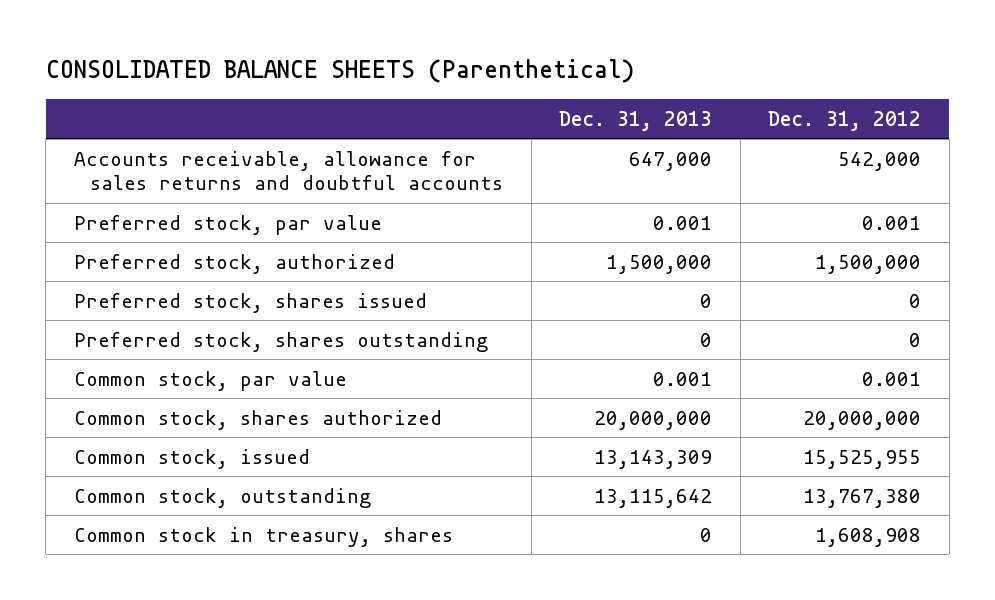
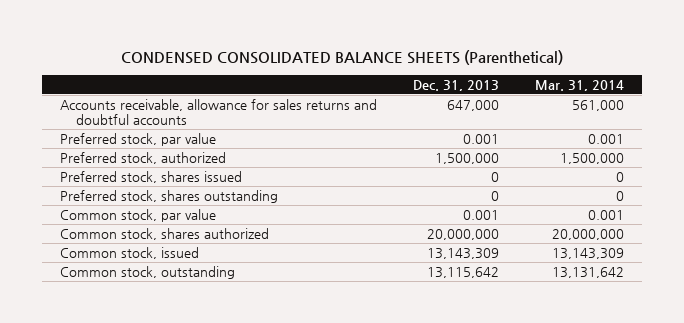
- CONSOLIDATED BALANCE SHEETS (Parenthetical)
+ CONDENSED CONSOLIDATED BALANCE SHEETS (Parenthetical)
- | Dec. 31, 2013 | Dec. 31, 2012
+ | Dec. 31, 2013 | Mar. 31, 2014
- Common stock in treasury, shares | 0 | 1,608,908

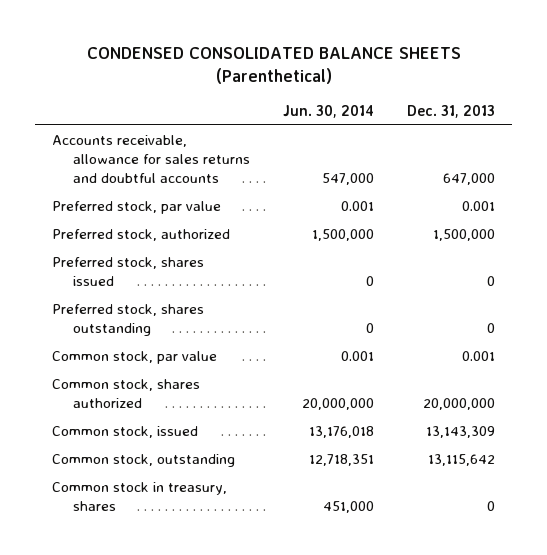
- | Dec. 31, 2013 | Mar. 31, 2014
+ | Jun. 30, 2014 | Dec. 31, 2013
+ Common stock in treasury, shares | 451,000 | 0

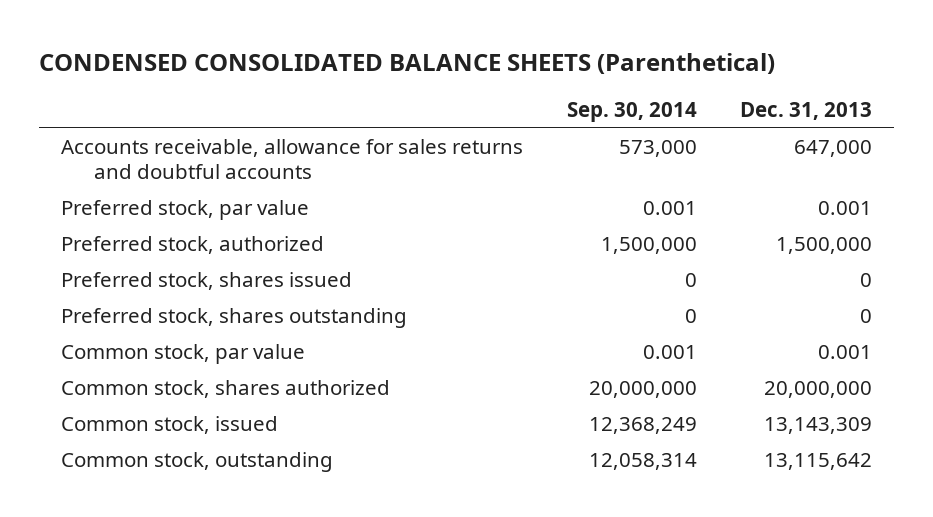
- | Jun. 30, 2014 | Dec. 31, 2013
+ | Sep. 30, 2014 | Dec. 31, 2013
- Common stock in treasury, shares | 451,000 | 0

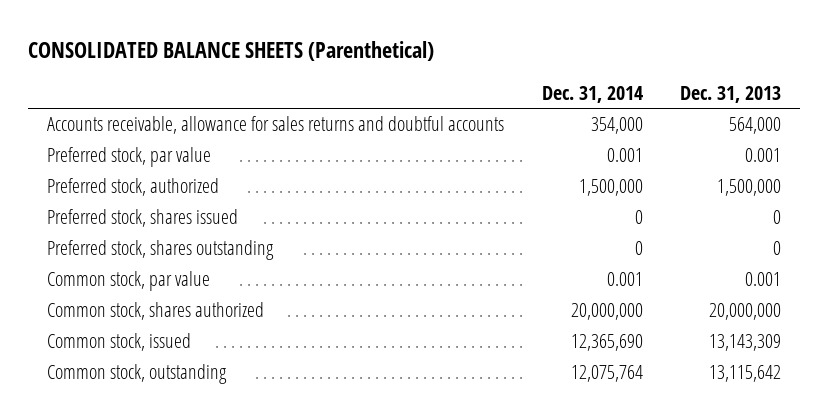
- CONDENSED CONSOLIDATED BALANCE SHEETS (Parenthetical)
+ CONSOLIDATED BALANCE SHEETS (Parenthetical)
- | Sep. 30, 2014 | Dec. 31, 2013
+ | Dec. 31, 2014 | Dec. 31, 2013
- Accounts receivable, allowance for sales returns and doubtful accounts | 573,000 | 647,000
+ Accounts receivable, allowance for sales returns and doubtful accounts | 354,000 | 564,000

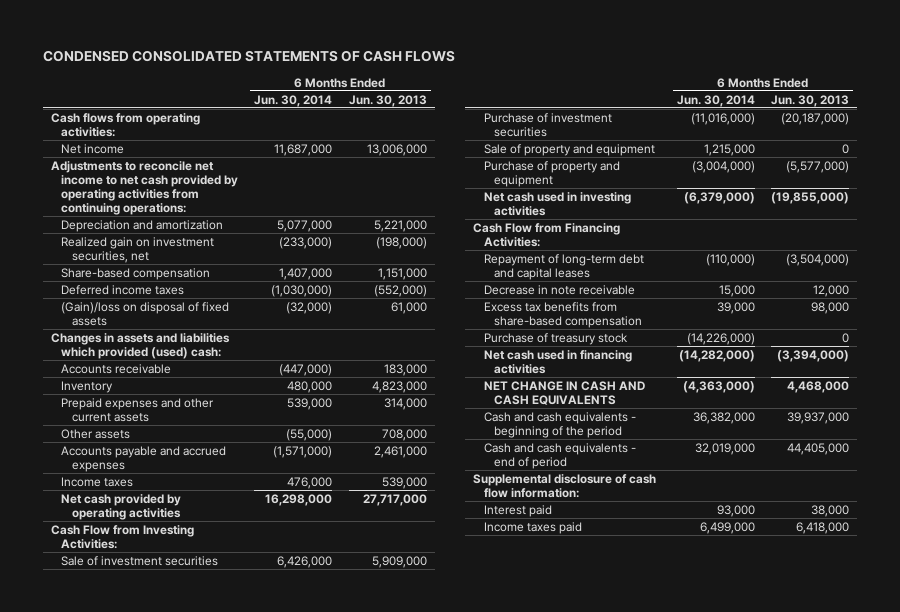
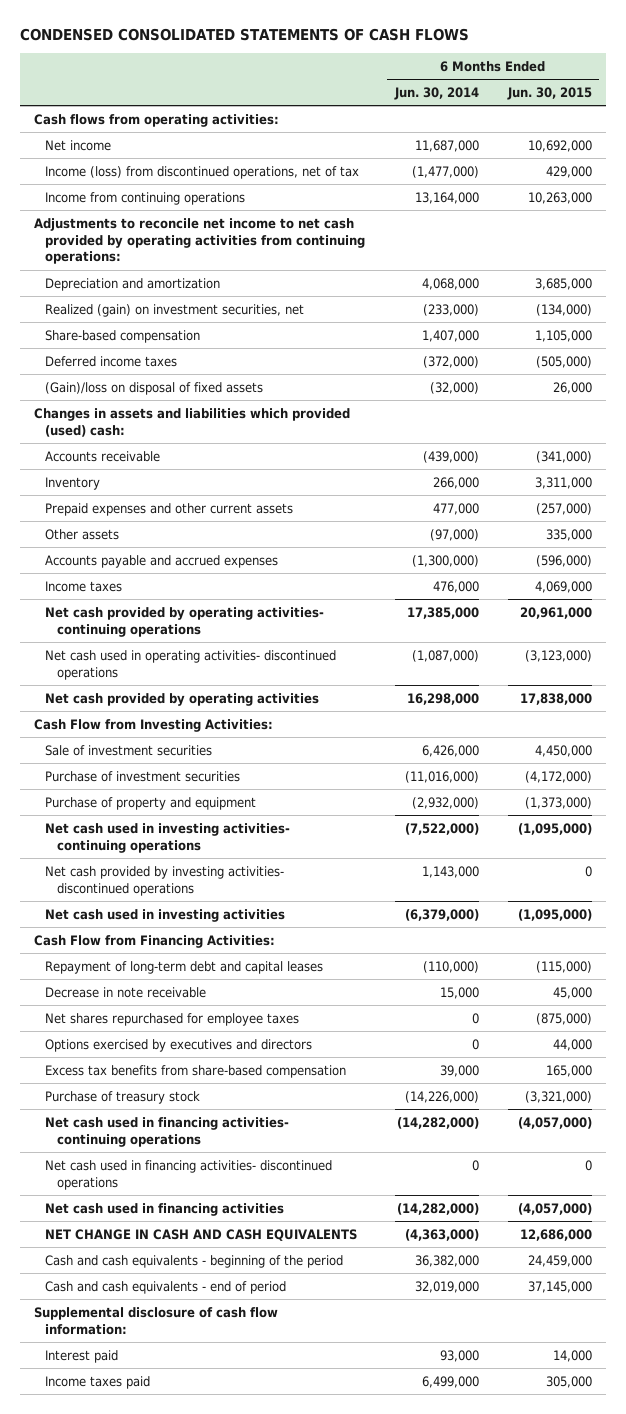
- | 6 Months Ended Jun. 30, 2014 | 6 Months Ended Jun. 30, 2013
+ | 6 Months Ended Jun. 30, 2014 | 6 Months Ended Jun. 30, 2015
+ Income (loss) from discontinued operations, net of tax | (1,477,000) | 429,000
+ Income from continuing operations | 13,164,000 | 10,263,000
- Depreciation and amortization | 5,077,000 | 5,221,000
- Realized gain on investment securities, net | (233,000) | (198,000)
+ Depreciation and amortization | 4,068,000 | 3,685,000
+ Realized (gain) on investment securities, net | (233,000) | (134,000)
- Deferred income taxes | (1,030,000) | (552,000)
+ Deferred income taxes | (372,000) | (505,000)
- Accounts receivable | (447,000) | 183,000
- Inventory | 480,000 | 4,823,000
- Prepaid expenses and other current assets | 539,000 | 314,000
- Other assets | (55,000) | 708,000
- Accounts payable and accrued expenses | (1,571,000) | 2,461,000
+ Accounts receivable | (439,000) | (341,000)
+ Inventory | 266,000 | 3,311,000
+ Prepaid expenses and other current assets | 477,000 | (257,000)
+ Other assets | (97,000) | 335,000
+ Accounts payable and accrued expenses | (1,300,000) | (596,000)
+ Net cash provided by operating activities- continuing operations | 17,385,000 | 20,961,000
+ Net cash used in operating activities- discontinued operations | (1,087,000) | (3,123,000)
- Sale of property and equipment | 1,215,000 | 0
- Purchase of property and equipment | (3,004,000) | (5,577,000)
+ Purchase of property and equipment | (2,932,000) | (1,373,000)
+ Net cash used in investing activities- continuing operations | (7,522,000) | (1,095,000)
+ Net cash provided by investing activities- discontinued operations | 1,143,000 | 0
+ Net shares repurchased for employee taxes | 0 | (875,000)
+ Options exercised by executives and directors | 0 | 44,000
+ Net cash used in financing activities- continuing operations | (14,282,000) | (4,057,000)
+ Net cash used in financing activities- discontinued operations | 0 | 0

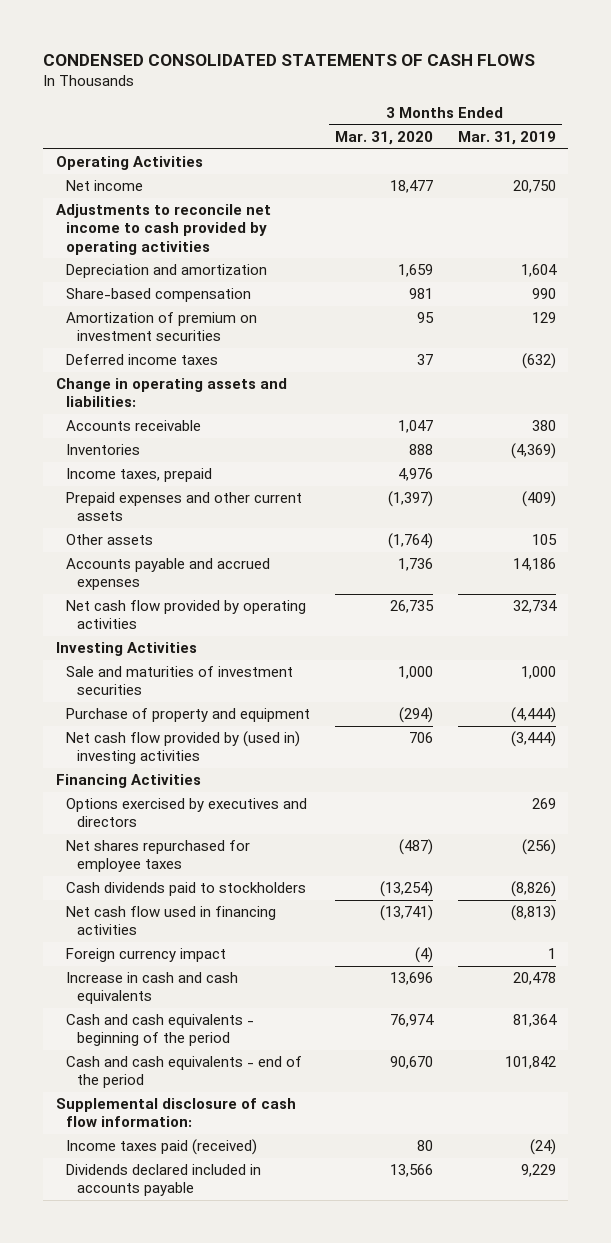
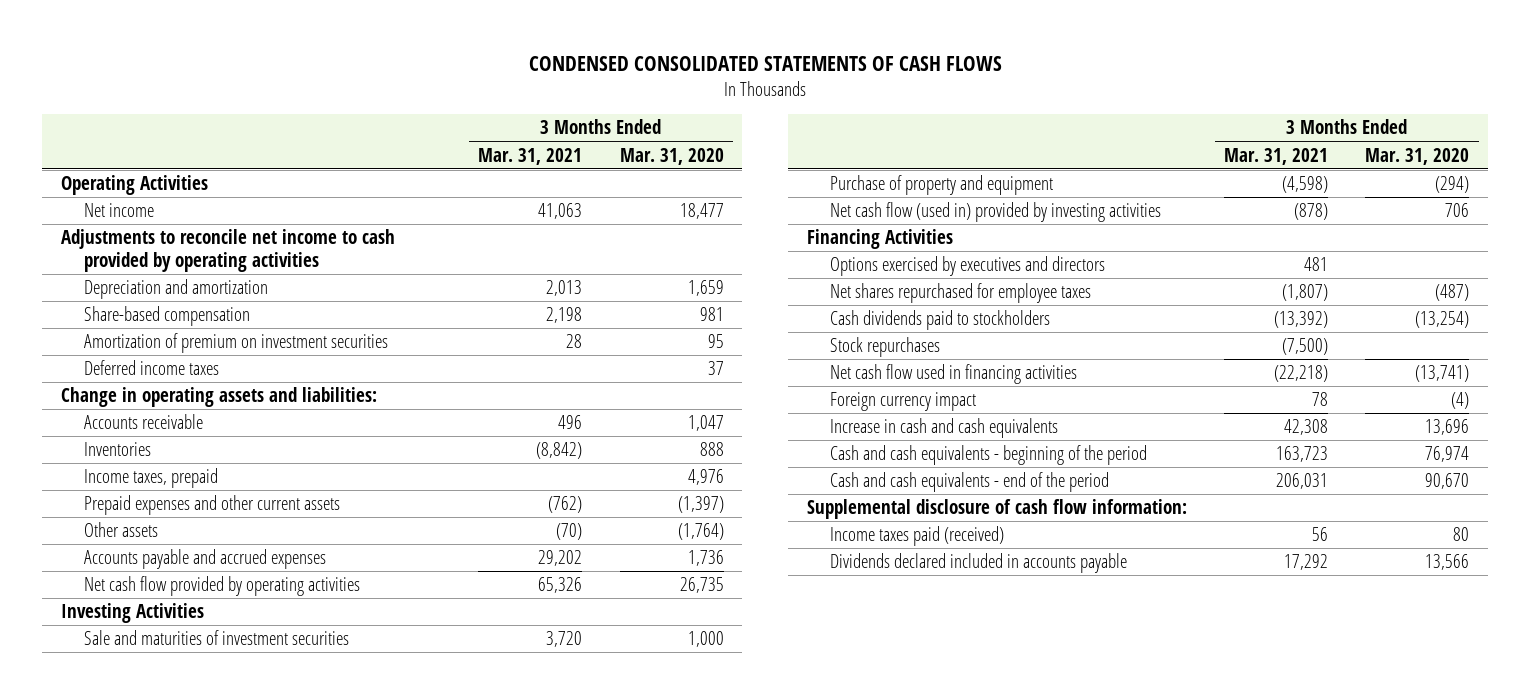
- | 3 Months Ended Mar. 31, 2020 | 3 Months Ended Mar. 31, 2019
+ | 3 Months Ended Mar. 31, 2021 | 3 Months Ended Mar. 31, 2020
- Net cash flow provided by (used in) investing activities | 706 | (3,444)
+ Net cash flow (used in) provided by investing activities | (878) | 706
+ Stock repurchases | (7,500) |

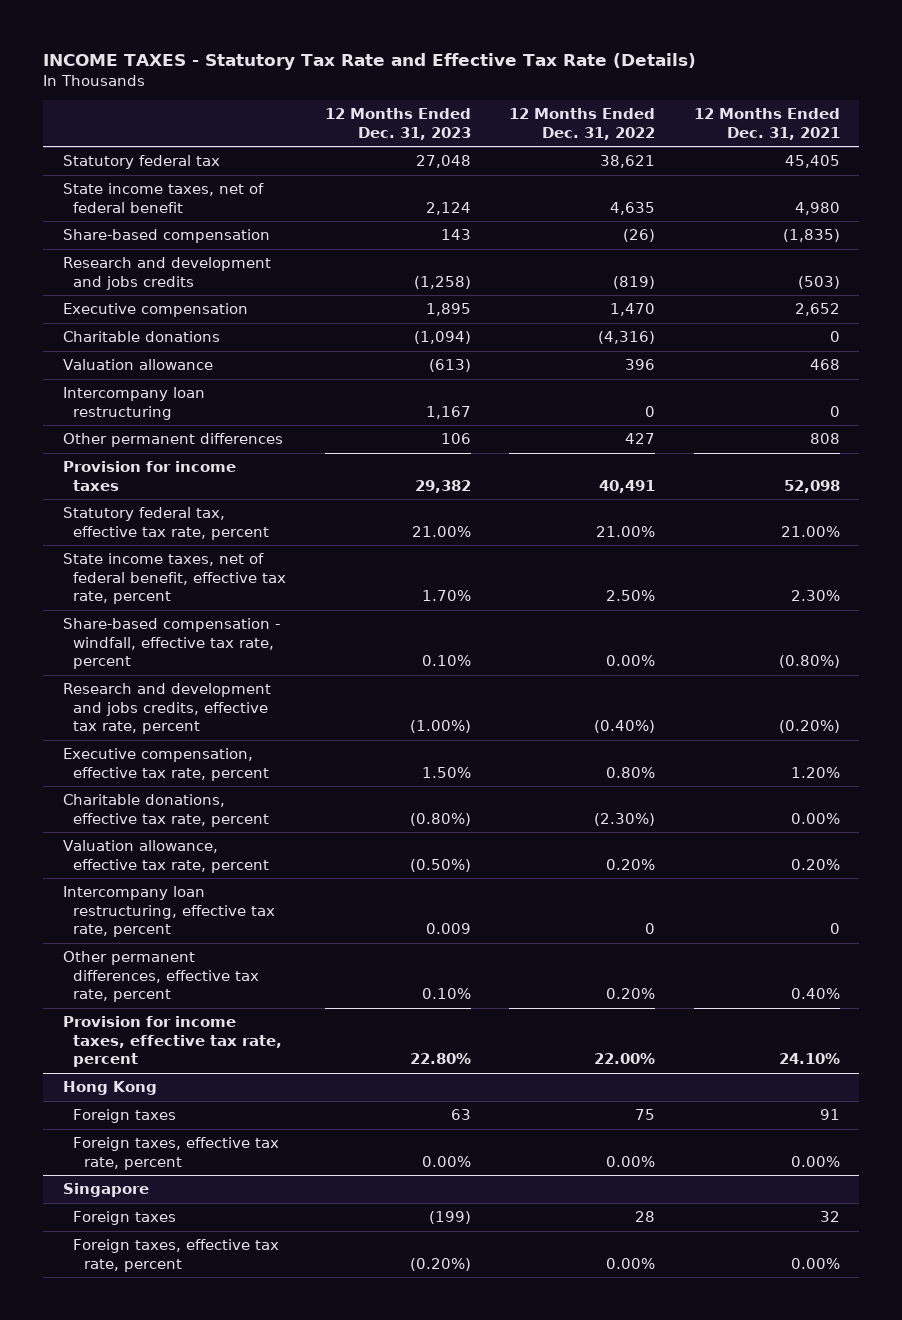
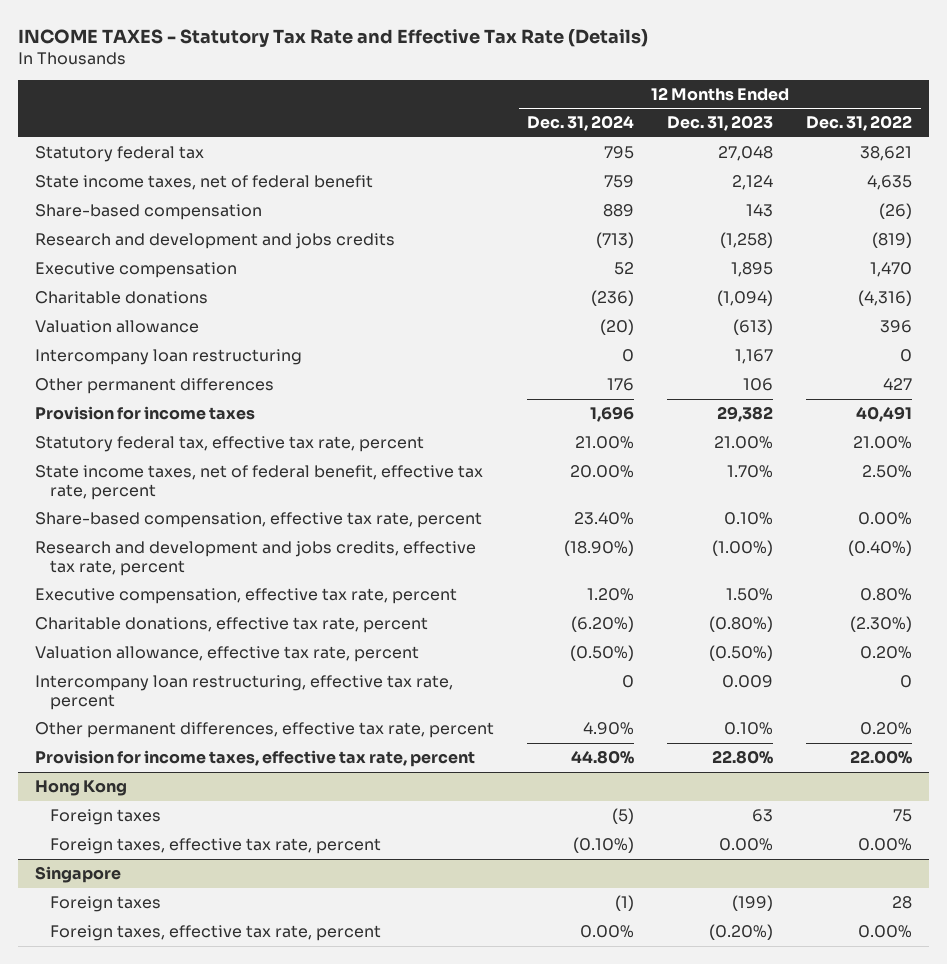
- | 12 Months Ended Dec. 31, 2023 | 12 Months Ended Dec. 31, 2022 | 12 Months Ended Dec. 31, 2021
+ | 12 Months Ended Dec. 31, 2024 | 12 Months Ended Dec. 31, 2023 | 12 Months Ended Dec. 31, 2022
- Share-based compensation - windfall, effective tax rate, percent | 0.10% | 0.00% | (0.80%)
+ Share-based compensation, effective tax rate, percent | 23.40% | 0.10% | 0.00%

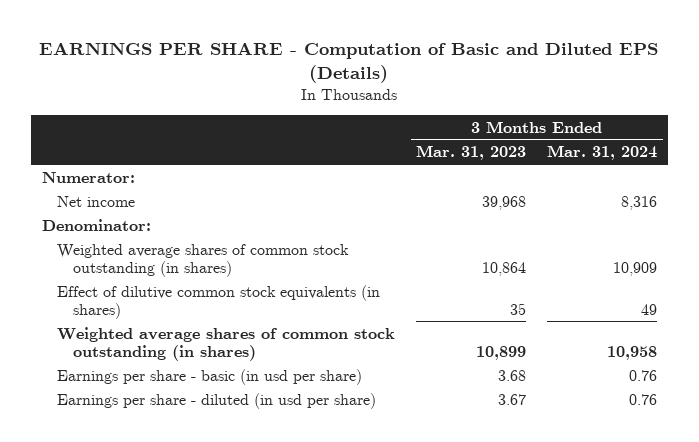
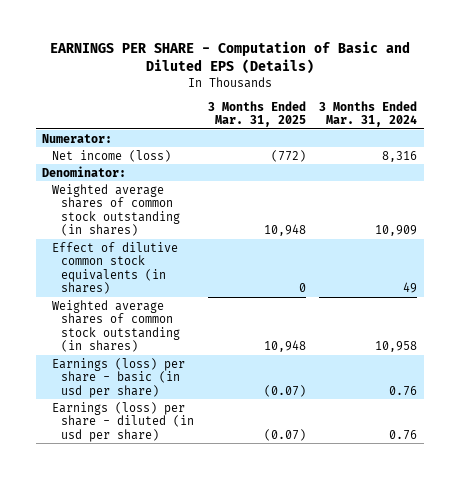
- | 3 Months Ended Mar. 31, 2023 | 3 Months Ended Mar. 31, 2024
+ | 3 Months Ended Mar. 31, 2025 | 3 Months Ended Mar. 31, 2024
- Net income | 39,968 | 8,316
+ Net income (loss) | (772) | 8,316
- Earnings per share - basic (in usd per share) | 3.68 | 0.76
- Earnings per share - diluted (in usd per share) | 3.67 | 0.76
+ Earnings (loss) per share - basic (in usd per share) | (0.07) | 0.76
+ Earnings (loss) per share - diluted (in usd per share) | (0.07) | 0.76

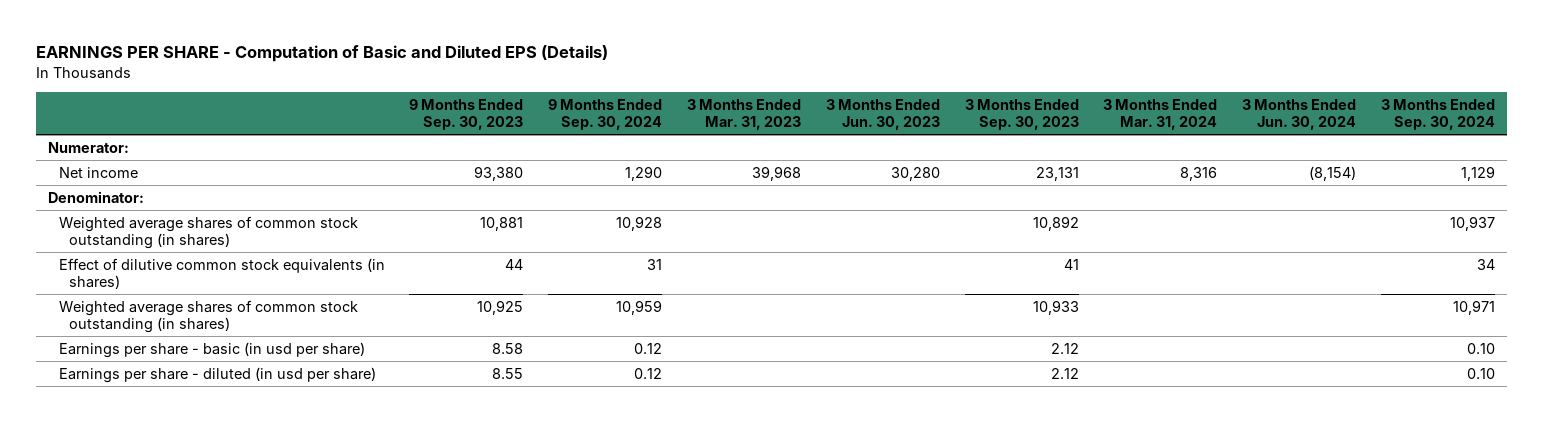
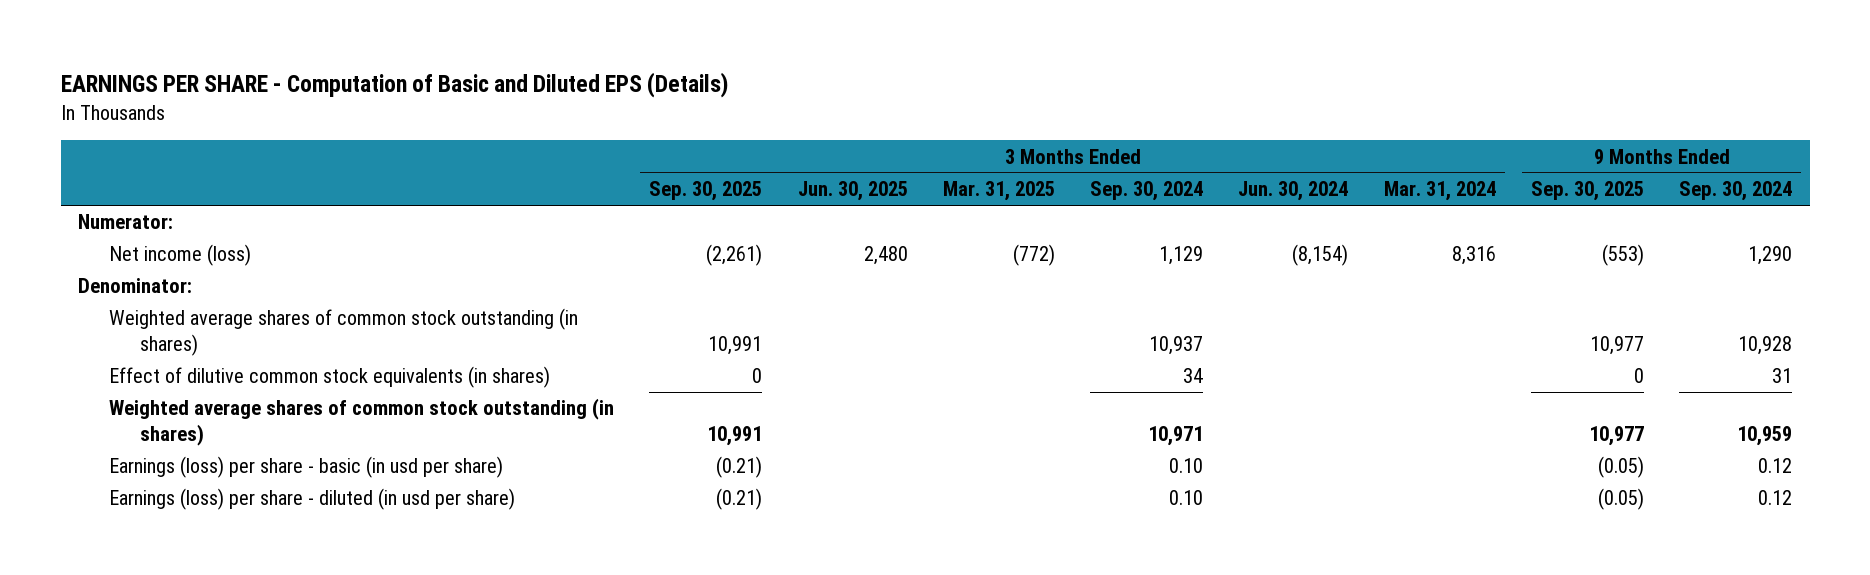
- | 9 Months Ended Sep. 30, 2023 | 9 Months Ended Sep. 30, 2024 | 3 Months Ended Mar. 31, 2023 | 3 Months Ended Jun. 30, 2023 | 3 Months Ended Sep. 30, 2023 | 3 Months Ended Mar. 31, 2024 | 3 Months Ended Jun. 30, 2024 | 3 Months Ended Sep. 30, 2024
+ | 3 Months Ended Sep. 30, 2025 | 3 Months Ended Jun. 30, 2025 | 3 Months Ended Mar. 31, 2025 | 3 Months Ended Sep. 30, 2024 | 3 Months Ended Jun. 30, 2024 | 3 Months Ended Mar. 31, 2024 | 9 Months Ended Sep. 30, 2025 | 9 Months Ended Sep. 30, 2024
- Net income | 93,380 | 1,290 | 39,968 | 30,280 | 23,131 | 8,316 | (8,154) | 1,129
+ Net income (loss) | (2,261) | 2,480 | (772) | 1,129 | (8,154) | 8,316 | (553) | 1,290
- Earnings per share - basic (in usd per share) | 8.58 | 0.12 | | | 2.12 | | | 0.10
- Earnings per share - diluted (in usd per share) | 8.55 | 0.12 | | | 2.12 | | | 0.10
+ Earnings (loss) per share - basic (in usd per share) | (0.21) | | | 0.10 | | | (0.05) | 0.12
+ Earnings (loss) per share - diluted (in usd per share) | (0.21) | | | 0.10 | | | (0.05) | 0.12

